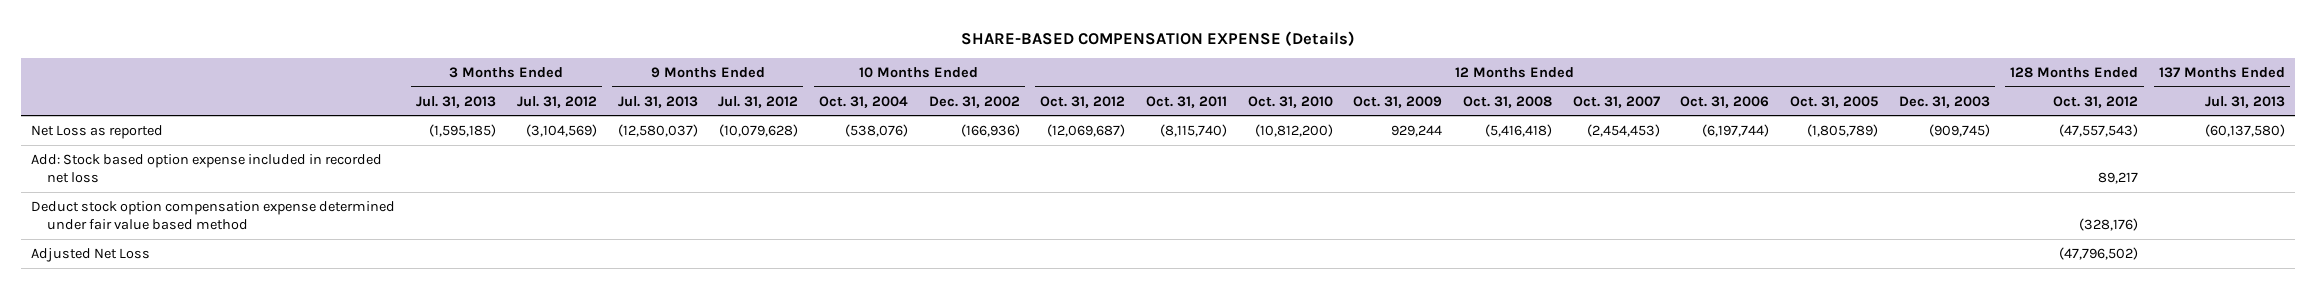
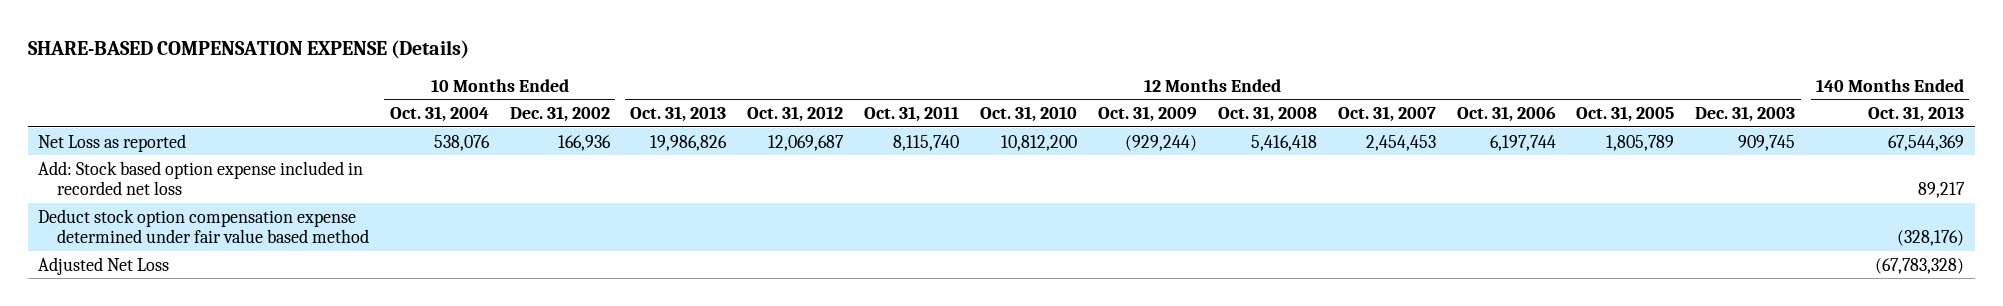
- | 3 Months Ended Jul. 31, 2013 | 3 Months Ended Jul. 31, 2012 | 9 Months Ended Jul. 31, 2013 | 9 Months Ended Jul. 31, 2012 | 10 Months Ended Oct. 31, 2004 | 10 Months Ended Dec. 31, 2002 | 12 Months Ended Oct. 31, 2012 | 12 Months Ended Oct. 31, 2011 | 12 Months Ended Oct. 31, 2010 | 12 Months Ended Oct. 31, 2009 | 12 Months Ended Oct. 31, 2008 | 12 Months Ended Oct. 31, 2007 | 12 Months Ended Oct. 31, 2006 | 12 Months Ended Oct. 31, 2005 | 12 Months Ended Dec. 31, 2003 | 128 Months Ended Oct. 31, 2012 | 137 Months Ended Jul. 31, 2013
+ | 10 Months Ended Oct. 31, 2004 | 10 Months Ended Dec. 31, 2002 | 12 Months Ended Oct. 31, 2013 | 12 Months Ended Oct. 31, 2012 | 12 Months Ended Oct. 31, 2011 | 12 Months Ended Oct. 31, 2010 | 12 Months Ended Oct. 31, 2009 | 12 Months Ended Oct. 31, 2008 | 12 Months Ended Oct. 31, 2007 | 12 Months Ended Oct. 31, 2006 | 12 Months Ended Oct. 31, 2005 | 12 Months Ended Dec. 31, 2003 | 140 Months Ended Oct. 31, 2013
- Net Loss as reported | (1,595,185) | (3,104,569) | (12,580,037) | (10,079,628) | (538,076) | (166,936) | (12,069,687) | (8,115,740) | (10,812,200) | 929,244 | (5,416,418) | (2,454,453) | (6,197,744) | (1,805,789) | (909,745) | (47,557,543) | (60,137,580)
+ Net Loss as reported | 538,076 | 166,936 | 19,986,826 | 12,069,687 | 8,115,740 | 10,812,200 | (929,244) | 5,416,418 | 2,454,453 | 6,197,744 | 1,805,789 | 909,745 | 67,544,369

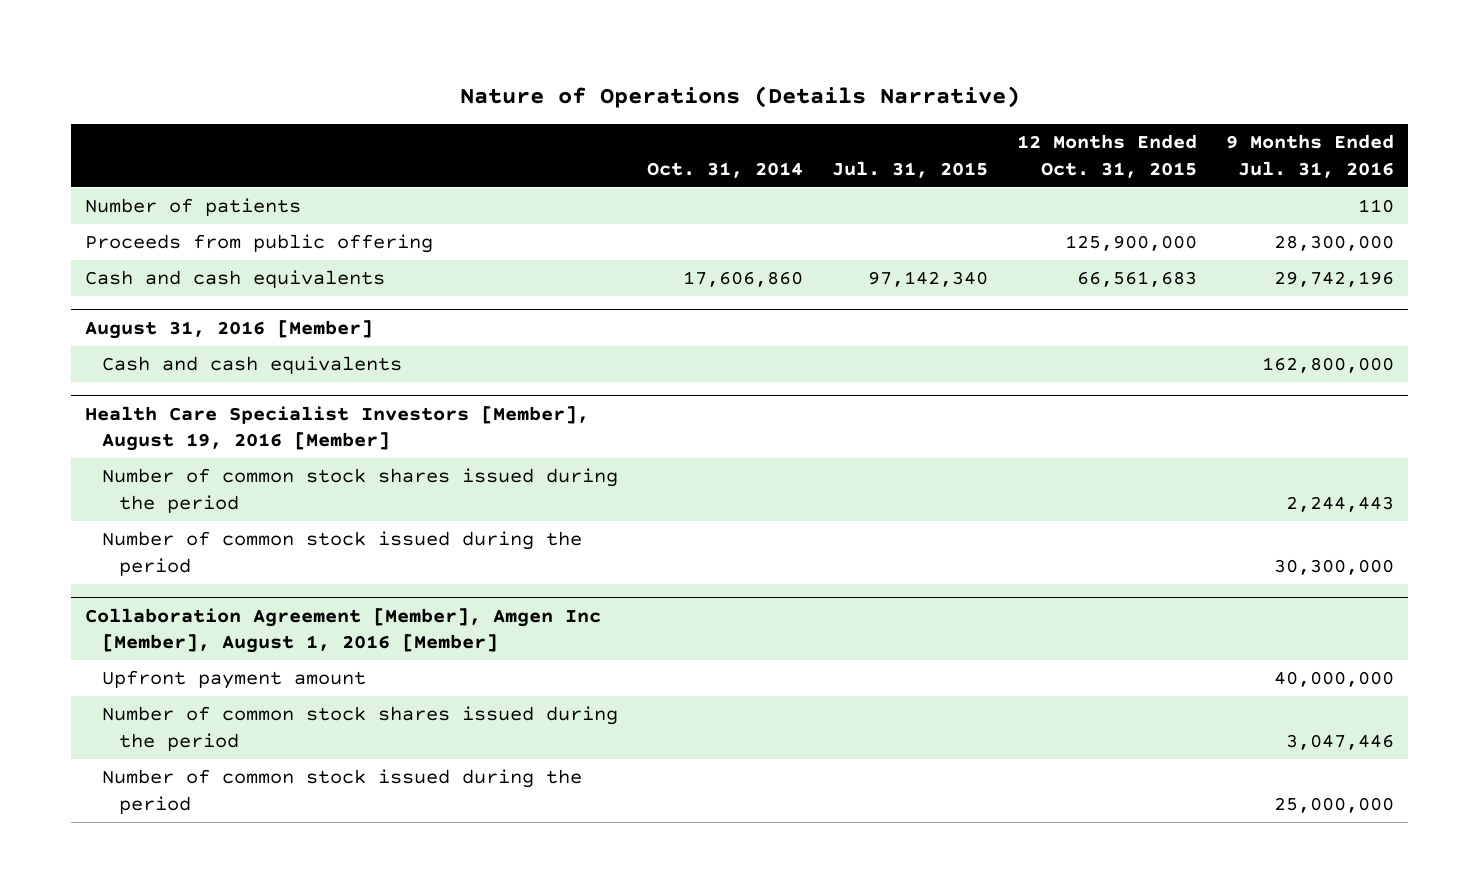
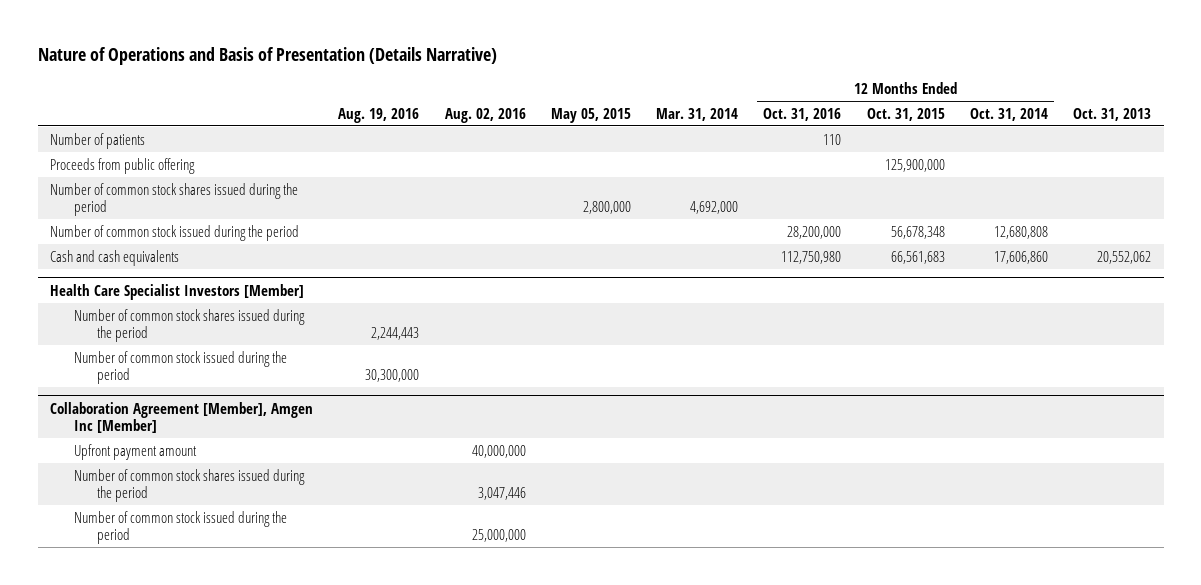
- Nature of Operations (Details Narrative)
+ Nature of Operations and Basis of Presentation (Details Narrative)
- | Oct. 31, 2014 | Jul. 31, 2015 | 12 Months Ended Oct. 31, 2015 | 9 Months Ended Jul. 31, 2016
+ | Aug. 19, 2016 | Aug. 02, 2016 | May 05, 2015 | Mar. 31, 2014 | 12 Months Ended Oct. 31, 2016 | 12 Months Ended Oct. 31, 2015 | 12 Months Ended Oct. 31, 2014 | Oct. 31, 2013
+ Number of common stock shares issued during the period | | | 2,800,000 | 4,692,000 | | | |
+ Number of common stock issued during the period | | | | | 28,200,000 | 56,678,348 | 12,680,808 |
- August 31, 2016 [Member]
- Cash and cash equivalents | | | | 162,800,000
- Health Care Specialist Investors [Member], August 19, 2016 [Member]
+ Health Care Specialist Investors [Member]
- Collaboration Agreement [Member], Amgen Inc [Member], August 1, 2016 [Member]
+ Collaboration Agreement [Member], Amgen Inc [Member]

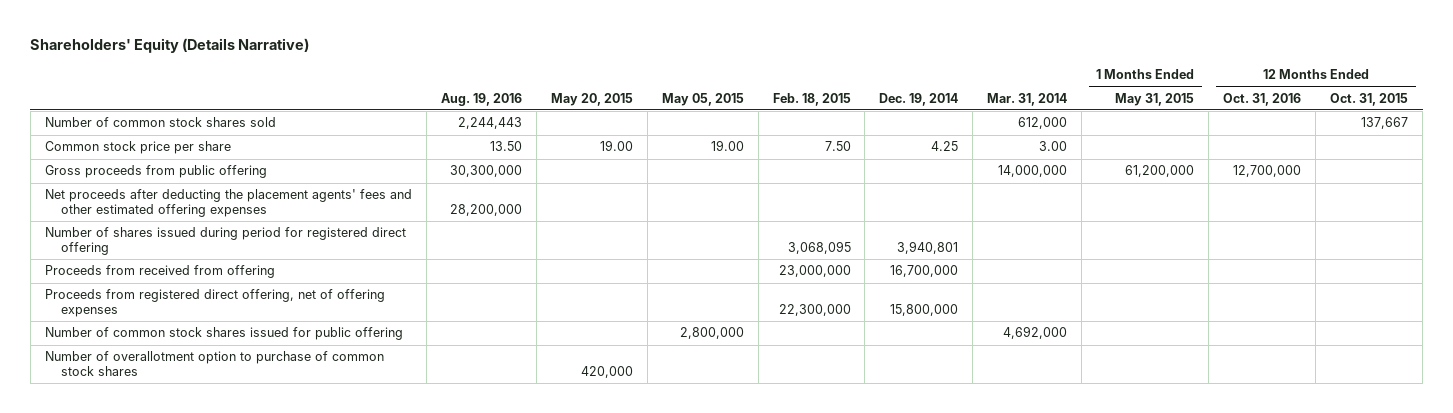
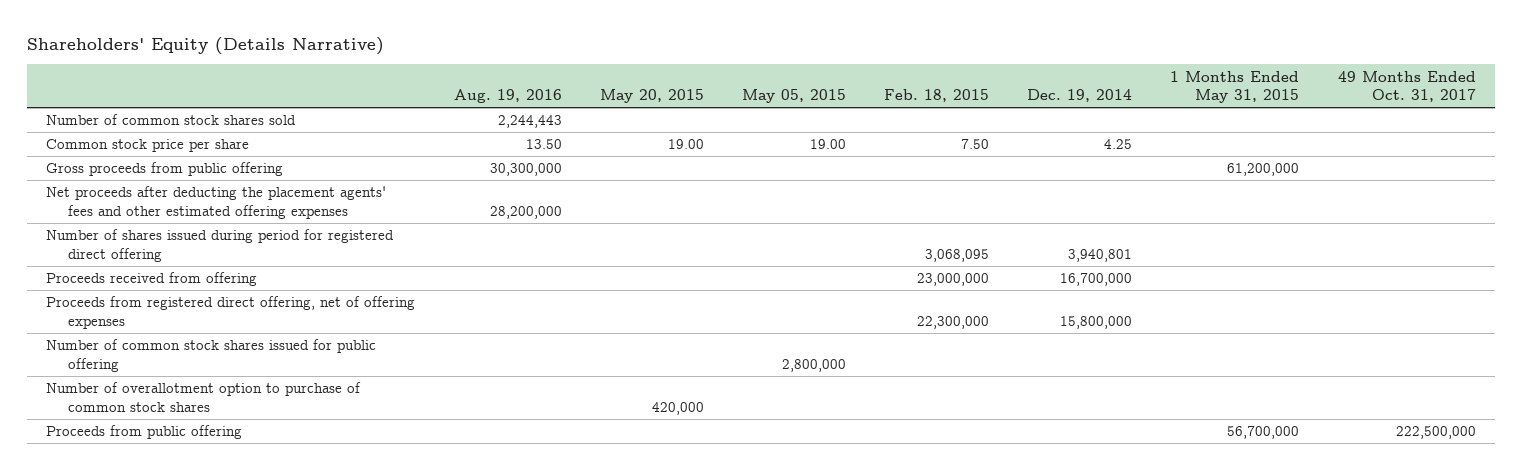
- | Aug. 19, 2016 | May 20, 2015 | May 05, 2015 | Feb. 18, 2015 | Dec. 19, 2014 | Mar. 31, 2014 | 1 Months Ended May 31, 2015 | 12 Months Ended Oct. 31, 2016 | 12 Months Ended Oct. 31, 2015
+ | Aug. 19, 2016 | May 20, 2015 | May 05, 2015 | Feb. 18, 2015 | Dec. 19, 2014 | 1 Months Ended May 31, 2015 | 49 Months Ended Oct. 31, 2017
- Proceeds from received from offering | | | | 23,000,000 | 16,700,000 | | | |
+ Proceeds received from offering | | | | 23,000,000 | 16,700,000 | |
+ Proceeds from public offering | | | | | | 56,700,000 | 222,500,000

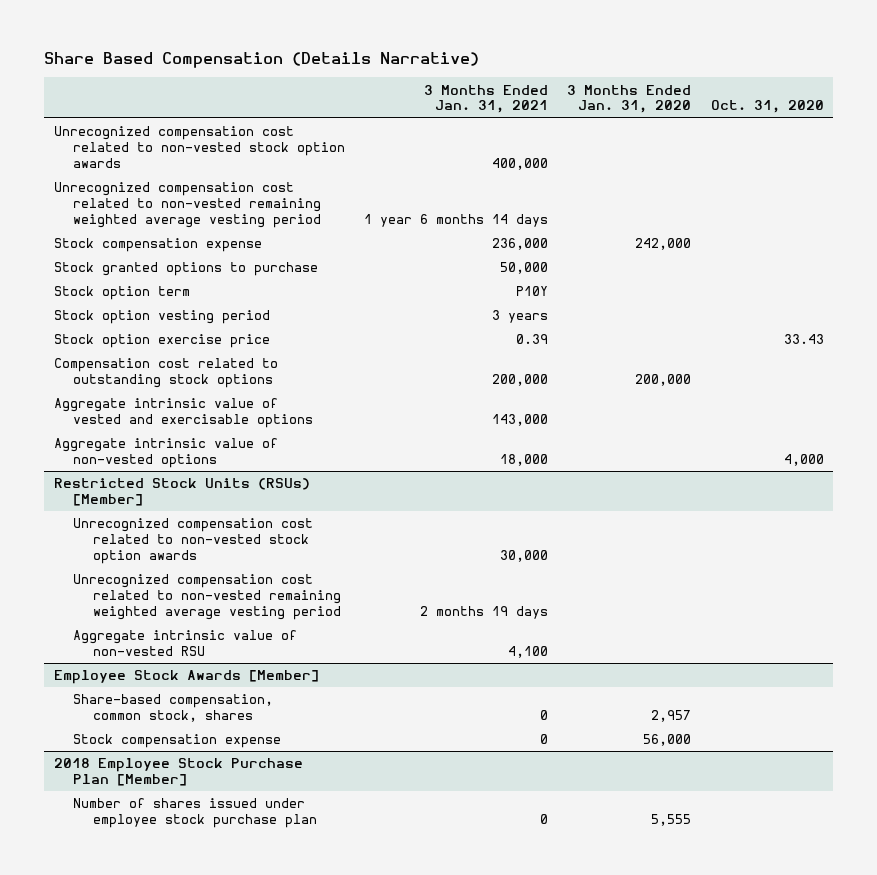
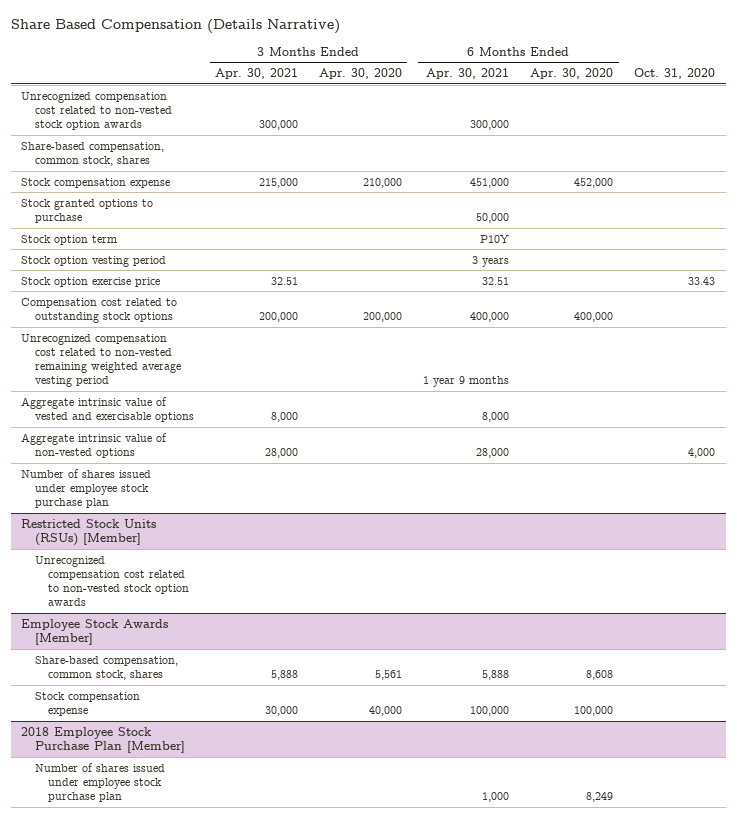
- | 3 Months Ended Jan. 31, 2021 | 3 Months Ended Jan. 31, 2020 | Oct. 31, 2020
+ | 3 Months Ended Apr. 30, 2021 | 3 Months Ended Apr. 30, 2020 | 6 Months Ended Apr. 30, 2021 | 6 Months Ended Apr. 30, 2020 | Oct. 31, 2020
+ Share-based compensation, common stock, shares
moved down: Unrecognized compensation cost related to non-vested remaining weighted average vesting period | | | 1 year 9 months | |
+ Number of shares issued under employee stock purchase plan
@ Restricted Stock Units (RSUs) [Member]
- Unrecognized compensation cost related to non-vested remaining weighted average vesting period | 2 months 19 days | |
- Aggregate intrinsic value of non-vested RSU | 4,100 | |

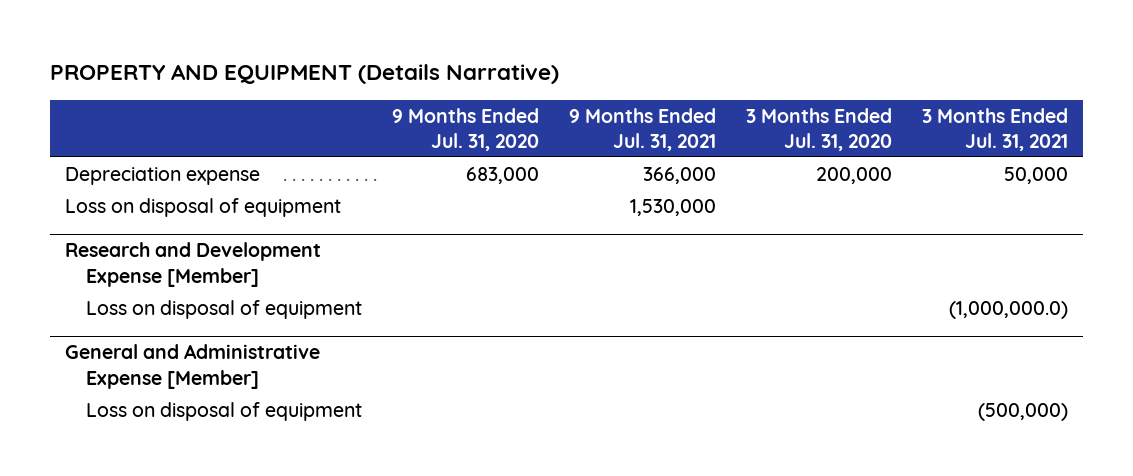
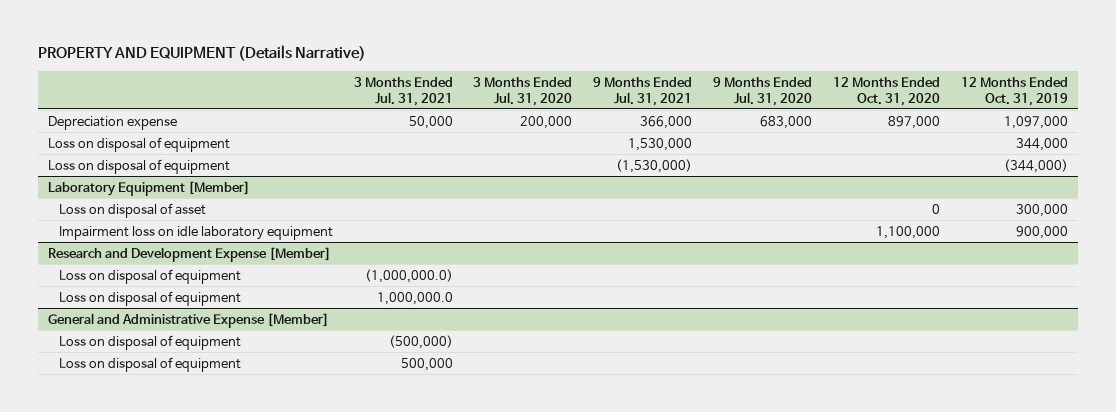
- | 9 Months Ended Jul. 31, 2020 | 9 Months Ended Jul. 31, 2021 | 3 Months Ended Jul. 31, 2020 | 3 Months Ended Jul. 31, 2021
+ | 3 Months Ended Jul. 31, 2021 | 3 Months Ended Jul. 31, 2020 | 9 Months Ended Jul. 31, 2021 | 9 Months Ended Jul. 31, 2020 | 12 Months Ended Oct. 31, 2020 | 12 Months Ended Oct. 31, 2019
+ Loss on disposal of equipment | | | (1,530,000) | | | (344,000)
+ Laboratory Equipment [Member]
+ Loss on disposal of asset | | | | | 0 | 300,000
+ Impairment loss on idle laboratory equipment | | | | | 1,100,000 | 900,000
@ Research and Development Expense [Member]
+ Loss on disposal of equipment | 1,000,000.0 | | | | |
@ General and Administrative Expense [Member]
+ Loss on disposal of equipment | 500,000 | | | | |

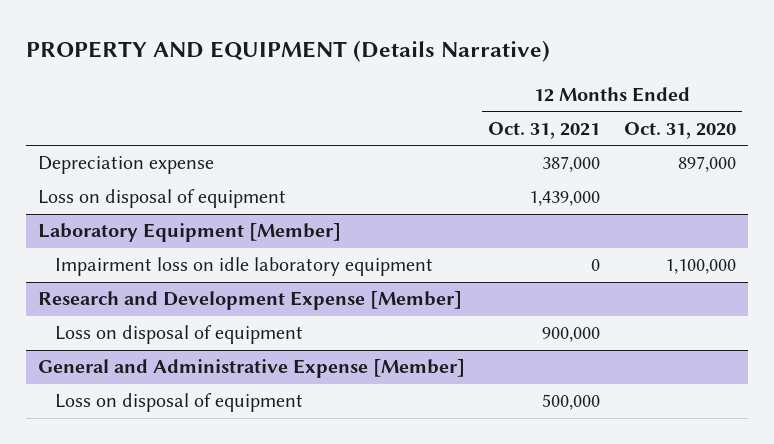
- | 3 Months Ended Jul. 31, 2021 | 3 Months Ended Jul. 31, 2020 | 9 Months Ended Jul. 31, 2021 | 9 Months Ended Jul. 31, 2020 | 12 Months Ended Oct. 31, 2020 | 12 Months Ended Oct. 31, 2019
+ | 12 Months Ended Oct. 31, 2021 | 12 Months Ended Oct. 31, 2020
- Loss on disposal of equipment | | | (1,530,000) | | | (344,000)
@ Laboratory Equipment [Member]
- Loss on disposal of asset | | | | | 0 | 300,000
@ Research and Development Expense [Member]
- Loss on disposal of equipment | 1,000,000.0 | | | | |
@ General and Administrative Expense [Member]
- Loss on disposal of equipment | 500,000 | | | | |

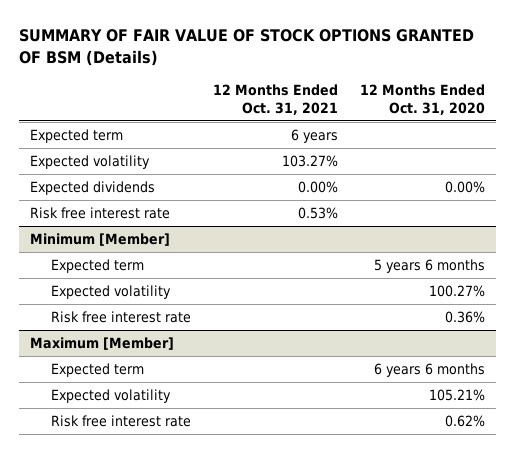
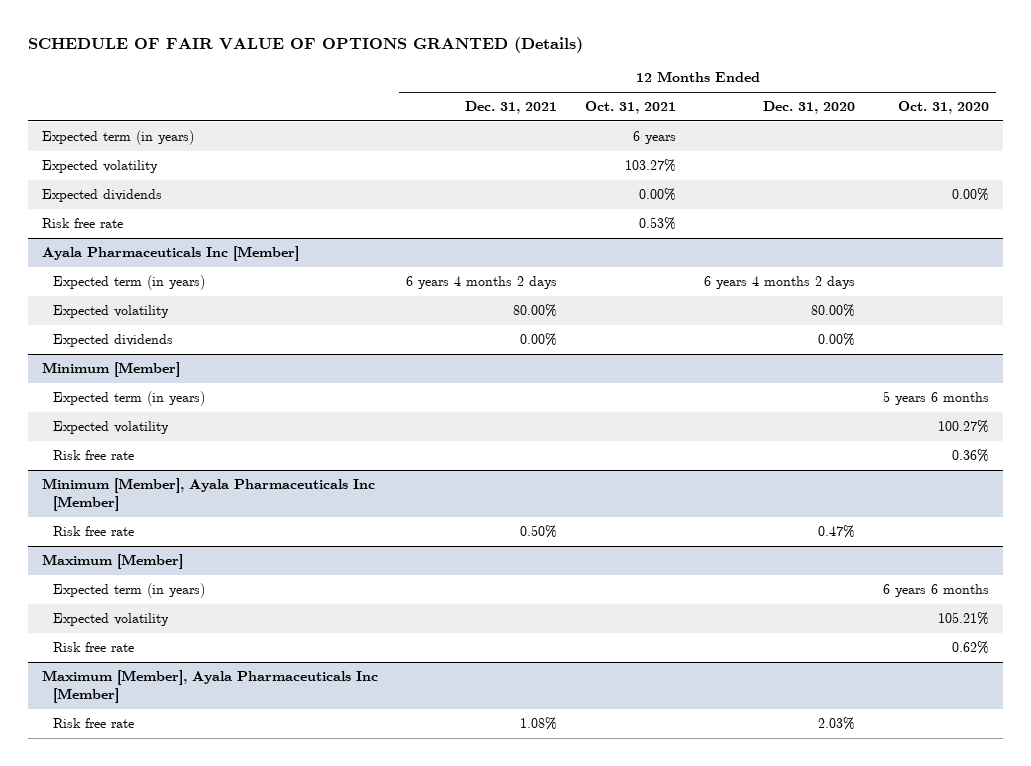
- SUMMARY OF FAIR VALUE OF STOCK OPTIONS GRANTED OF BSM (Details)
+ SCHEDULE OF FAIR VALUE OF OPTIONS GRANTED (Details)
- | 12 Months Ended Oct. 31, 2021 | 12 Months Ended Oct. 31, 2020
+ | 12 Months Ended Dec. 31, 2021 | 12 Months Ended Oct. 31, 2021 | 12 Months Ended Dec. 31, 2020 | 12 Months Ended Oct. 31, 2020
- Expected term | 6 years |
+ Expected term (in years) | | 6 years | |
- Risk free interest rate | 0.53% |
+ Risk free rate | | 0.53% | |
+ Ayala Pharmaceuticals Inc [Member]
+ Expected term (in years) | 6 years 4 months 2 days | | 6 years 4 months 2 days |
+ Expected volatility | 80.00% | | 80.00% |
+ Expected dividends | 0.00% | | 0.00% |
@ Minimum [Member]
- Expected term | | 5 years 6 months
+ Expected term (in years) | | | | 5 years 6 months
- Risk free interest rate | | 0.36%
+ Risk free rate | | | | 0.36%
+ Minimum [Member], Ayala Pharmaceuticals Inc [Member]
+ Risk free rate | 0.50% | | 0.47% |
@ Maximum [Member]
- Expected term | | 6 years 6 months
+ Expected term (in years) | | | | 6 years 6 months
- Risk free interest rate | | 0.62%
+ Risk free rate | | | | 0.62%
+ Maximum [Member], Ayala Pharmaceuticals Inc [Member]
+ Risk free rate | 1.08% | | 2.03% |

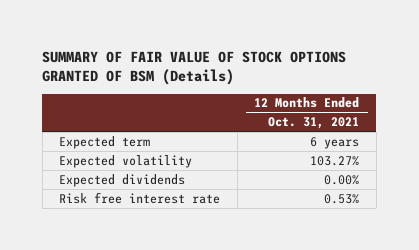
- SCHEDULE OF FAIR VALUE OF OPTIONS GRANTED (Details)
+ SUMMARY OF FAIR VALUE OF STOCK OPTIONS GRANTED OF BSM (Details)
- | 12 Months Ended Dec. 31, 2021 | 12 Months Ended Oct. 31, 2021 | 12 Months Ended Dec. 31, 2020 | 12 Months Ended Oct. 31, 2020
+ | 12 Months Ended Oct. 31, 2021
- Expected term (in years) | | 6 years | |
+ Expected term | 6 years
- Risk free rate | | 0.53% | |
- Ayala Pharmaceuticals Inc [Member]
- Expected term (in years) | 6 years 4 months 2 days | | 6 years 4 months 2 days |
- Expected volatility | 80.00% | | 80.00% |
- Expected dividends | 0.00% | | 0.00% |
- Minimum [Member]
- Expected term (in years) | | | | 5 years 6 months
- Expected volatility | | | | 100.27%
- Risk free rate | | | | 0.36%
- Minimum [Member], Ayala Pharmaceuticals Inc [Member]
- Risk free rate | 0.50% | | 0.47% |
- Maximum [Member]
- Expected term (in years) | | | | 6 years 6 months
- Expected volatility | | | | 105.21%
- Risk free rate | | | | 0.62%
- Maximum [Member], Ayala Pharmaceuticals Inc [Member]
- Risk free rate | 1.08% | | 2.03% |
+ Risk free interest rate | 0.53%

